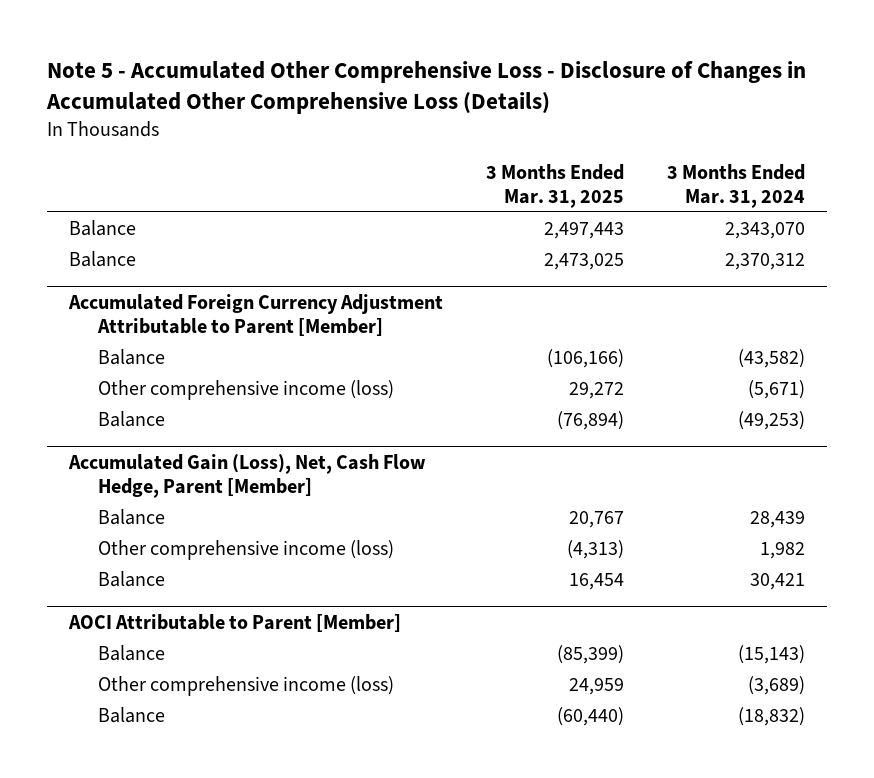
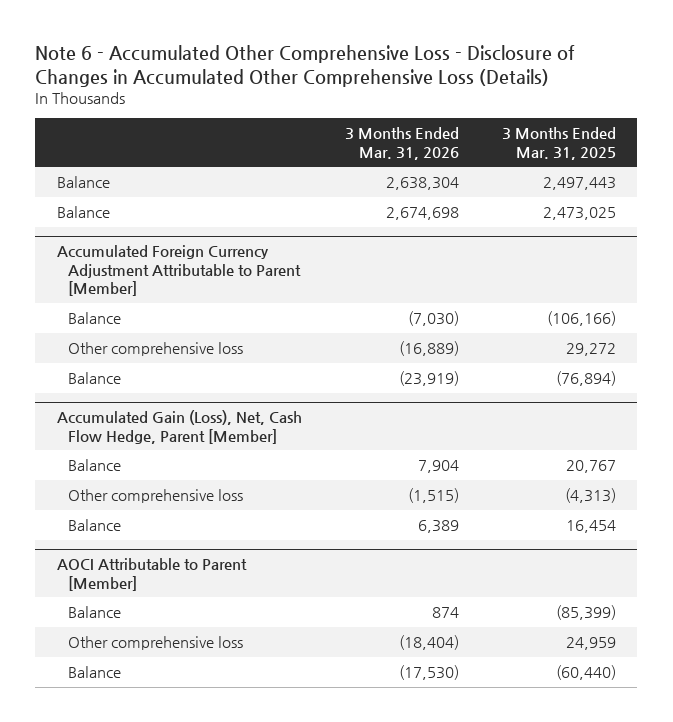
- Note 5 - Accumulated Other Comprehensive Loss - Disclosure of Changes in Accumulated Other Comprehensive Loss (Details)
+ Note 6 - Accumulated Other Comprehensive Loss - Disclosure of Changes in Accumulated Other Comprehensive Loss (Details)
- | 3 Months Ended Mar. 31, 2025 | 3 Months Ended Mar. 31, 2024
+ | 3 Months Ended Mar. 31, 2026 | 3 Months Ended Mar. 31, 2025
@ Accumulated Foreign Currency Adjustment Attributable to Parent [Member]
- Other comprehensive income (loss) | 29,272 | (5,671)
+ Other comprehensive loss | (16,889) | 29,272
@ Accumulated Gain (Loss), Net, Cash Flow Hedge, Parent [Member]
- Other comprehensive income (loss) | (4,313) | 1,982
+ Other comprehensive loss | (1,515) | (4,313)
@ AOCI Attributable to Parent [Member]
- Other comprehensive income (loss) | 24,959 | (3,689)
+ Other comprehensive loss | (18,404) | 24,959

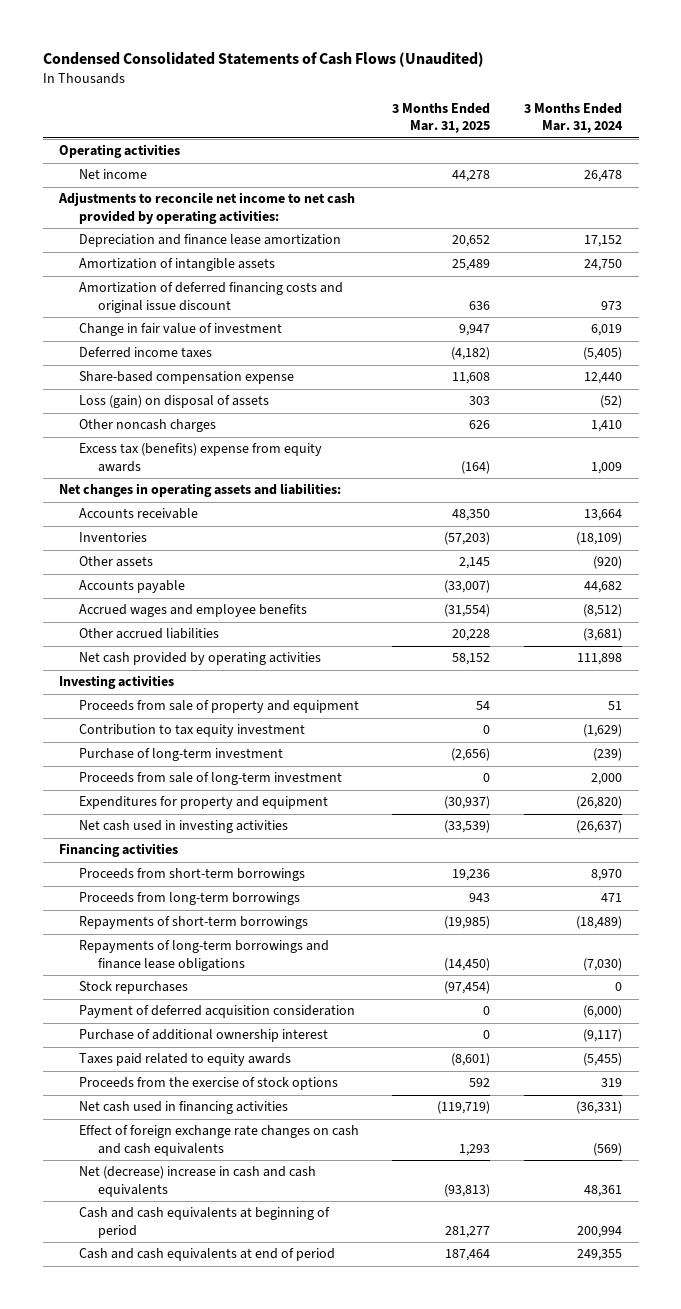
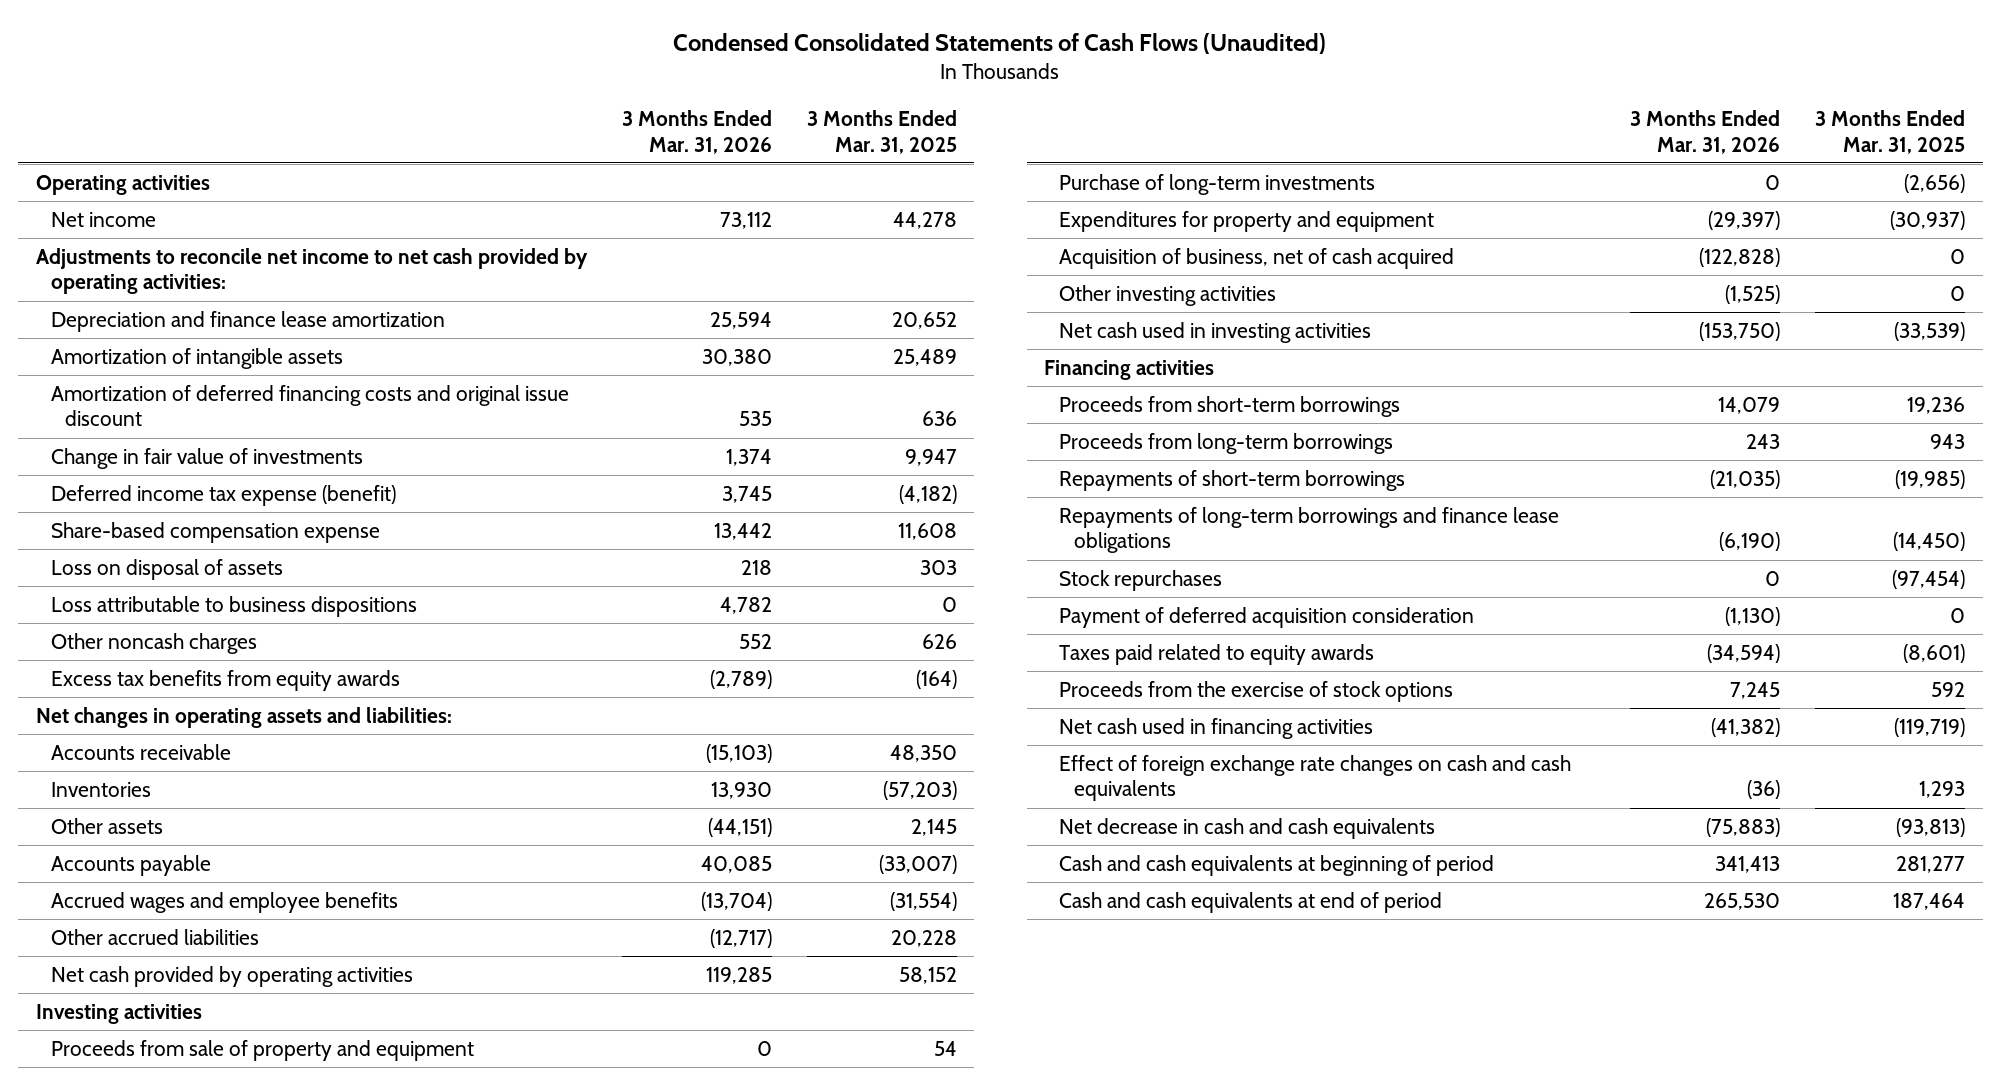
- | 3 Months Ended Mar. 31, 2025 | 3 Months Ended Mar. 31, 2024
+ | 3 Months Ended Mar. 31, 2026 | 3 Months Ended Mar. 31, 2025
- Change in fair value of investment | 9,947 | 6,019
- Deferred income taxes | (4,182) | (5,405)
+ Change in fair value of investments | 1,374 | 9,947
+ Deferred income tax expense (benefit) | 3,745 | (4,182)
- Loss (gain) on disposal of assets | 303 | (52)
+ Loss on disposal of assets | 218 | 303
+ Loss attributable to business dispositions | 4,782 | 0
- Excess tax (benefits) expense from equity awards | (164) | 1,009
+ Excess tax benefits from equity awards | (2,789) | (164)
- Contribution to tax equity investment | 0 | (1,629)
- Purchase of long-term investment | (2,656) | (239)
- Proceeds from sale of long-term investment | 0 | 2,000
+ Purchase of long-term investments | 0 | (2,656)
+ Acquisition of business, net of cash acquired | (122,828) | 0
+ Other investing activities | (1,525) | 0
- Purchase of additional ownership interest | 0 | (9,117)
- Net (decrease) increase in cash and cash equivalents | (93,813) | 48,361
+ Net decrease in cash and cash equivalents | (75,883) | (93,813)

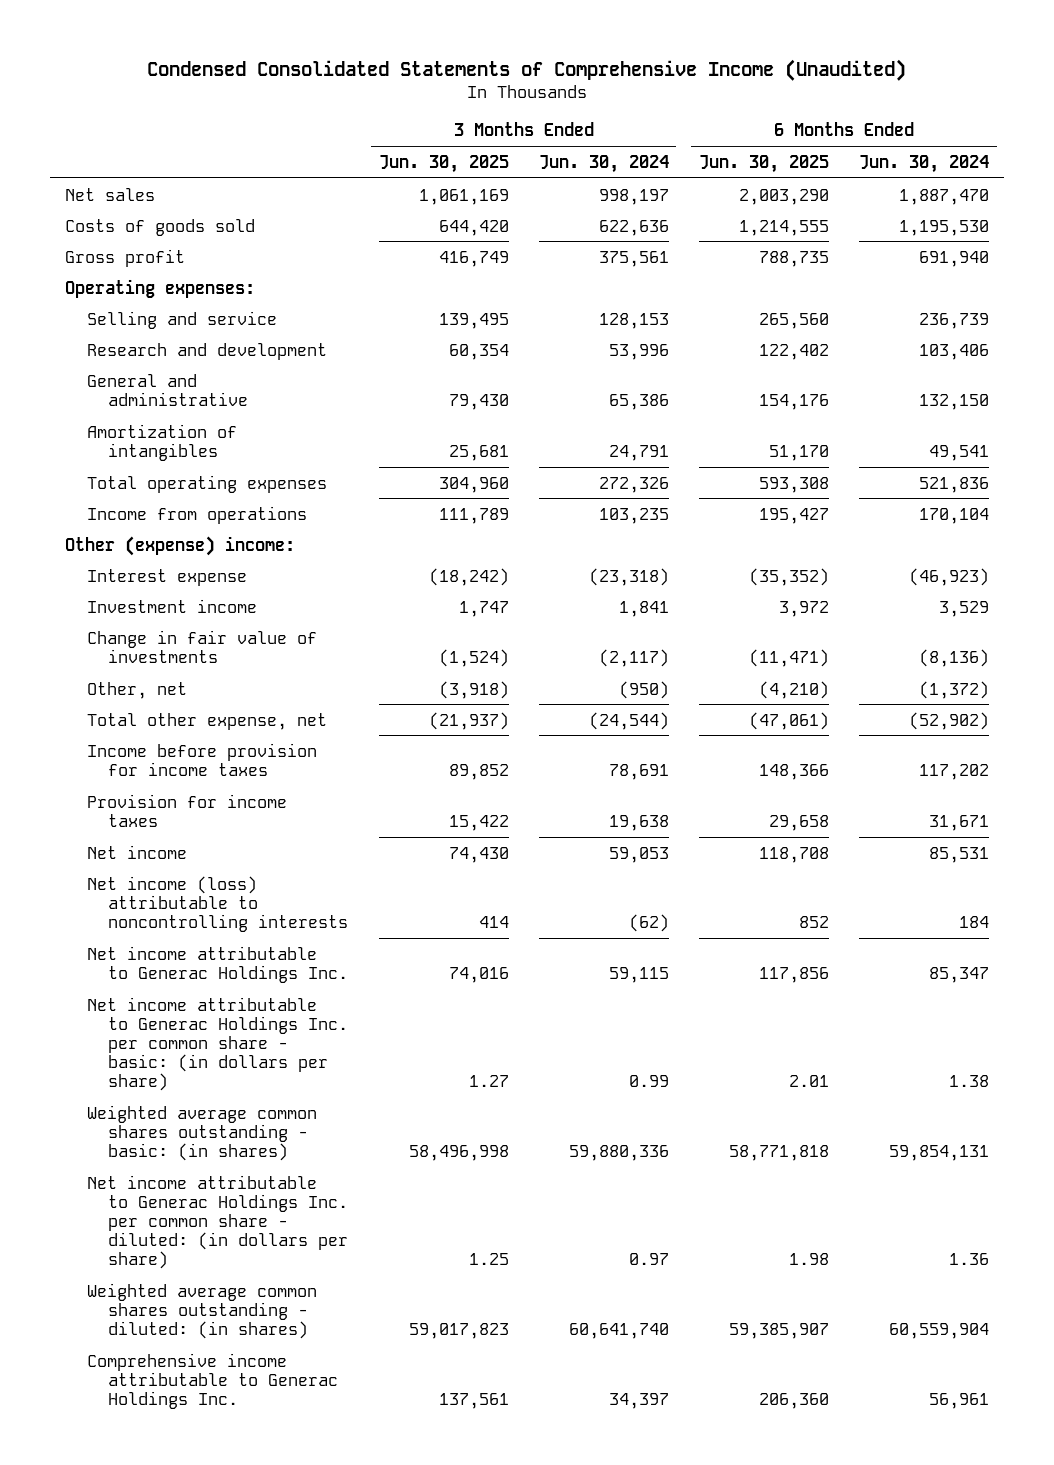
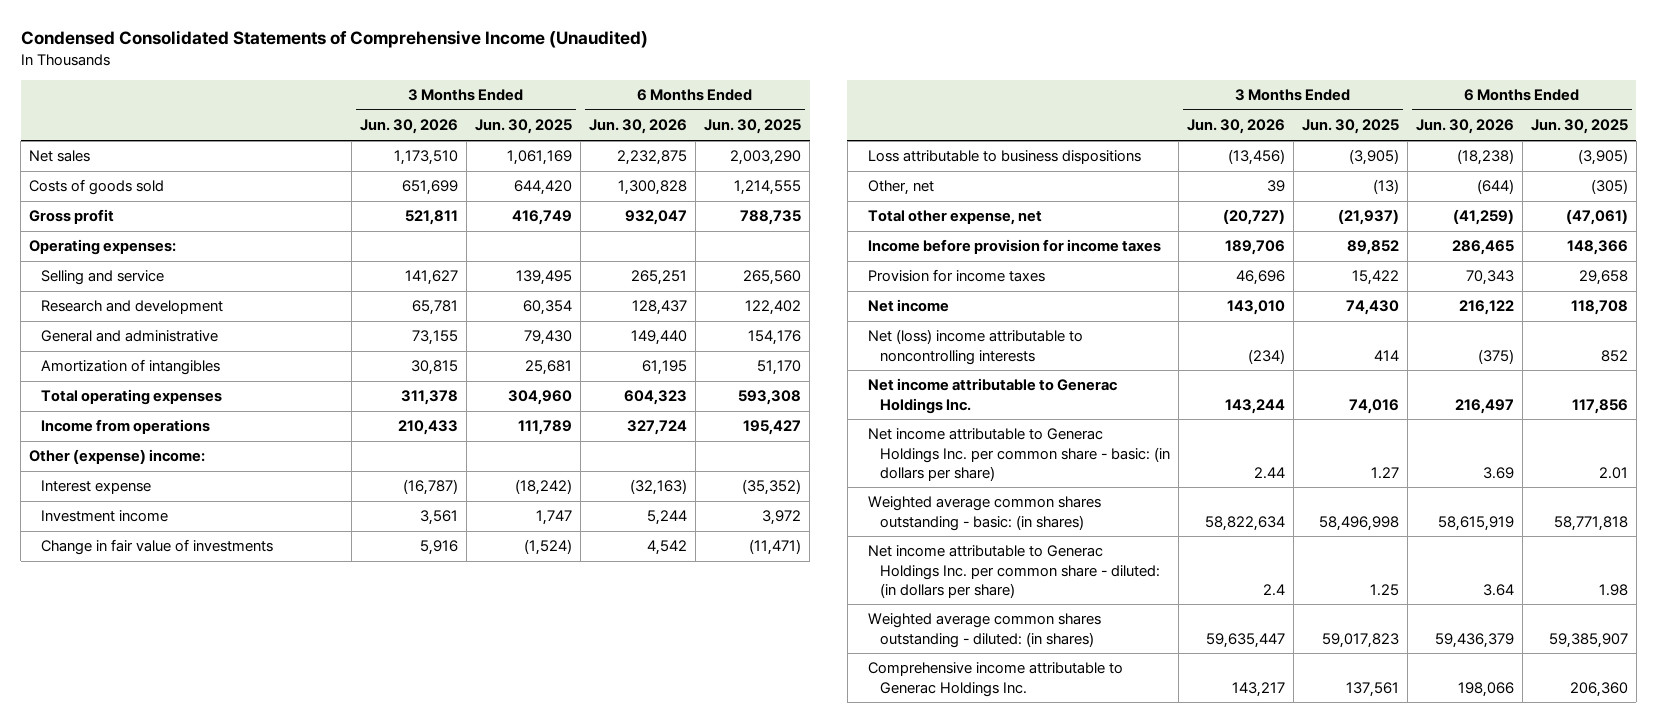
- | 3 Months Ended Jun. 30, 2025 | 3 Months Ended Jun. 30, 2024 | 6 Months Ended Jun. 30, 2025 | 6 Months Ended Jun. 30, 2024
+ | 3 Months Ended Jun. 30, 2026 | 3 Months Ended Jun. 30, 2025 | 6 Months Ended Jun. 30, 2026 | 6 Months Ended Jun. 30, 2025
- Other, net | (3,918) | (950) | (4,210) | (1,372)
+ Loss attributable to business dispositions | (13,456) | (3,905) | (18,238) | (3,905)
+ Other, net | 39 | (13) | (644) | (305)
- Net income (loss) attributable to noncontrolling interests | 414 | (62) | 852 | 184
+ Net (loss) income attributable to noncontrolling interests | (234) | 414 | (375) | 852

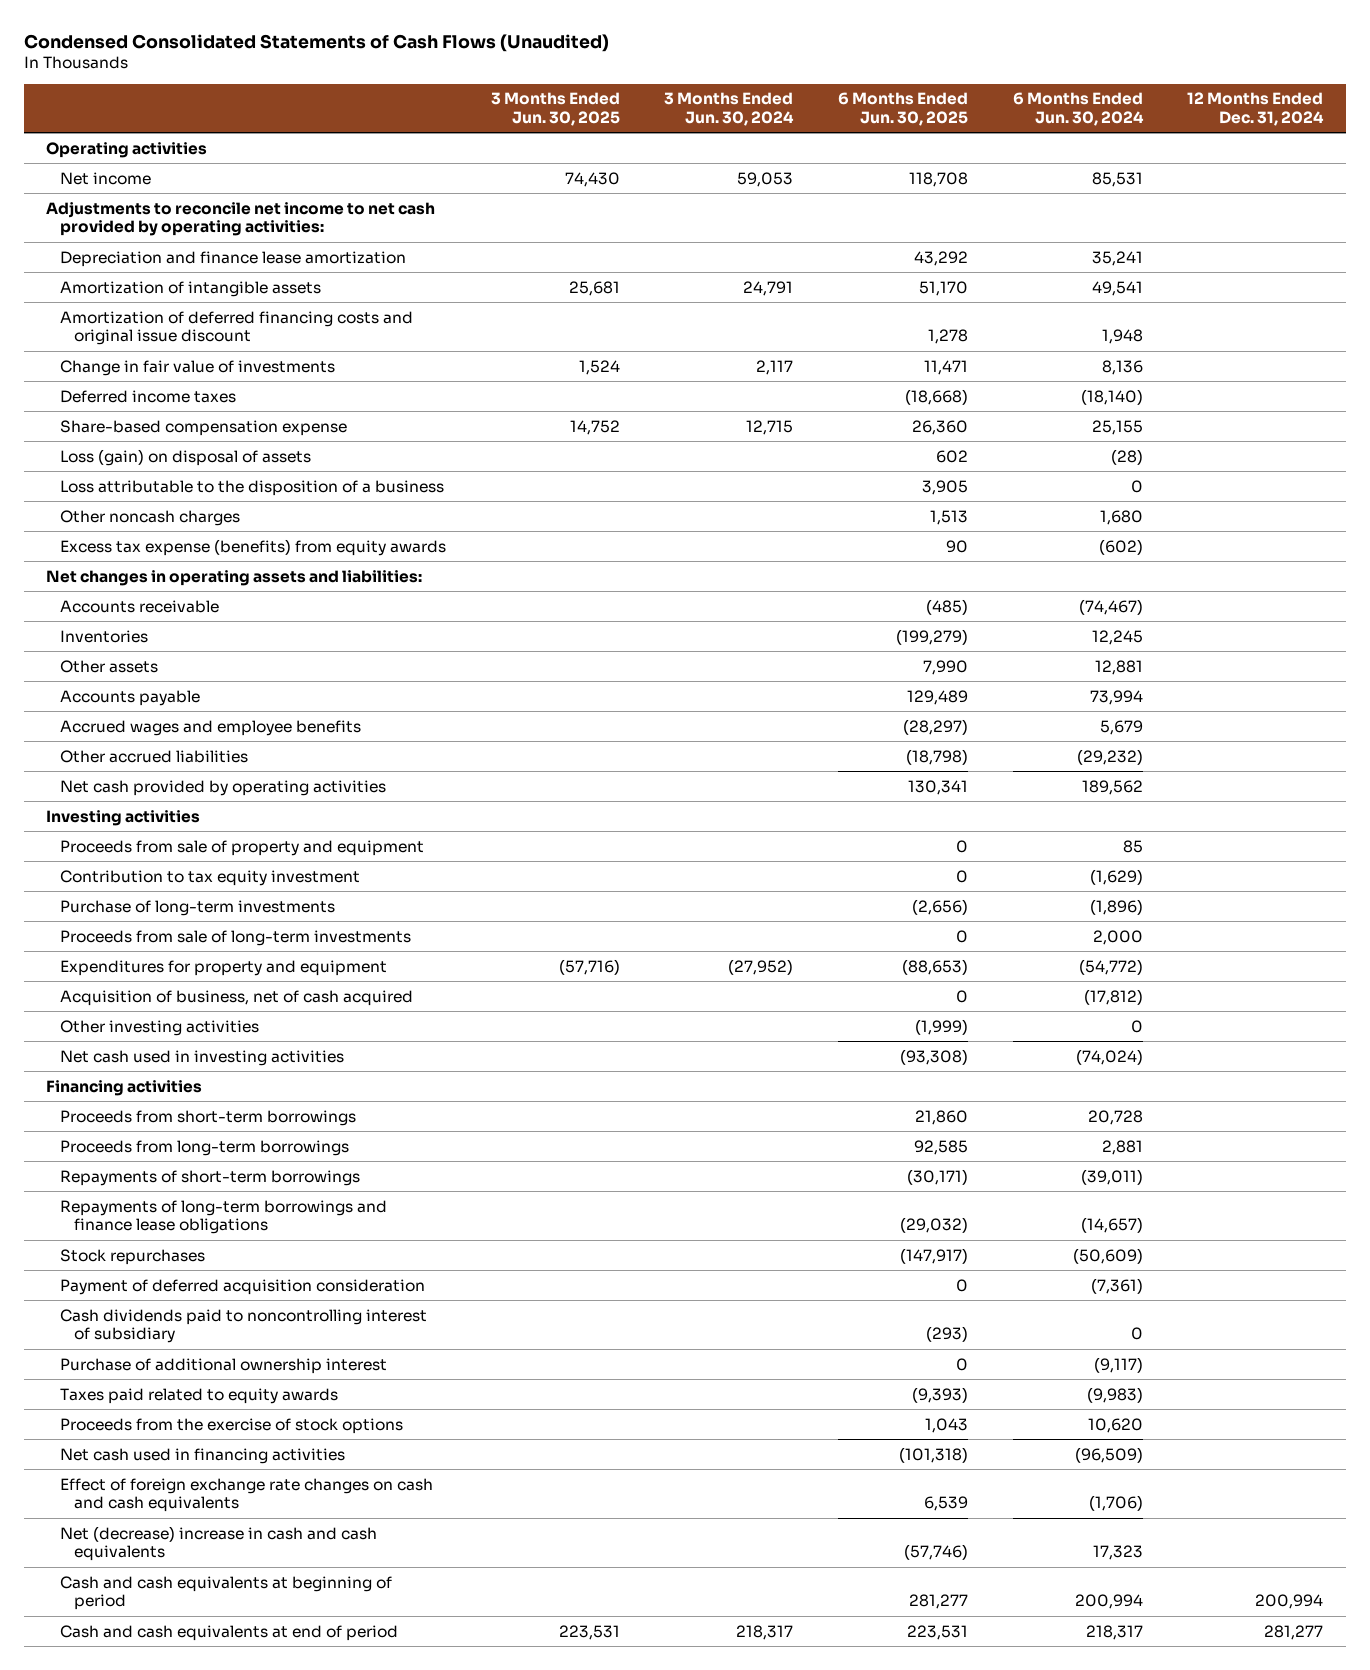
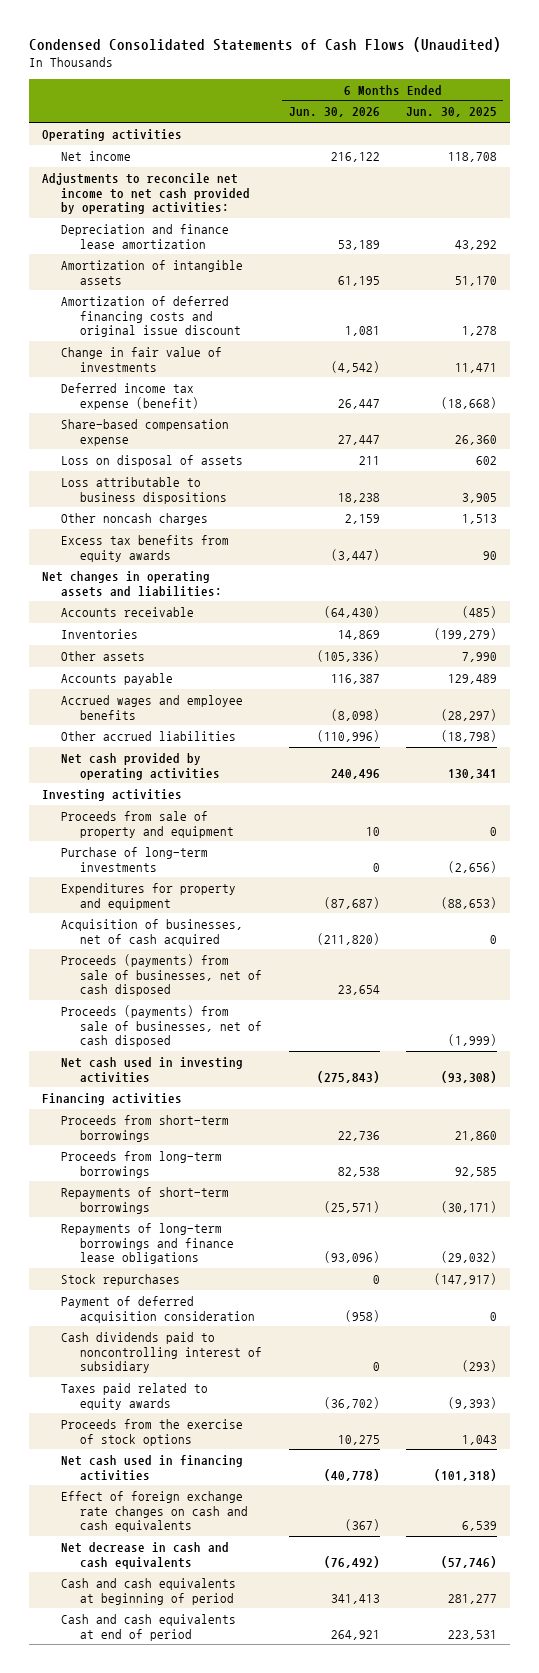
- | 3 Months Ended Jun. 30, 2025 | 3 Months Ended Jun. 30, 2024 | 6 Months Ended Jun. 30, 2025 | 6 Months Ended Jun. 30, 2024 | 12 Months Ended Dec. 31, 2024
+ | 6 Months Ended Jun. 30, 2026 | 6 Months Ended Jun. 30, 2025
- Deferred income taxes | | | (18,668) | (18,140) |
+ Deferred income tax expense (benefit) | 26,447 | (18,668)
- Loss (gain) on disposal of assets | | | 602 | (28) |
- Loss attributable to the disposition of a business | | | 3,905 | 0 |
+ Loss on disposal of assets | 211 | 602
+ Loss attributable to business dispositions | 18,238 | 3,905
- Excess tax expense (benefits) from equity awards | | | 90 | (602) |
+ Excess tax benefits from equity awards | (3,447) | 90
- Contribution to tax equity investment | | | 0 | (1,629) |
- Proceeds from sale of long-term investments | | | 0 | 2,000 |
- Acquisition of business, net of cash acquired | | | 0 | (17,812) |
- Other investing activities | | | (1,999) | 0 |
+ Acquisition of businesses, net of cash acquired | (211,820) | 0
+ Proceeds (payments) from sale of businesses, net of cash disposed | 23,654 |
+ Proceeds (payments) from sale of businesses, net of cash disposed | | (1,999)
- Purchase of additional ownership interest | | | 0 | (9,117) |
- Net (decrease) increase in cash and cash equivalents | | | (57,746) | 17,323 |
+ Net decrease in cash and cash equivalents | (76,492) | (57,746)

